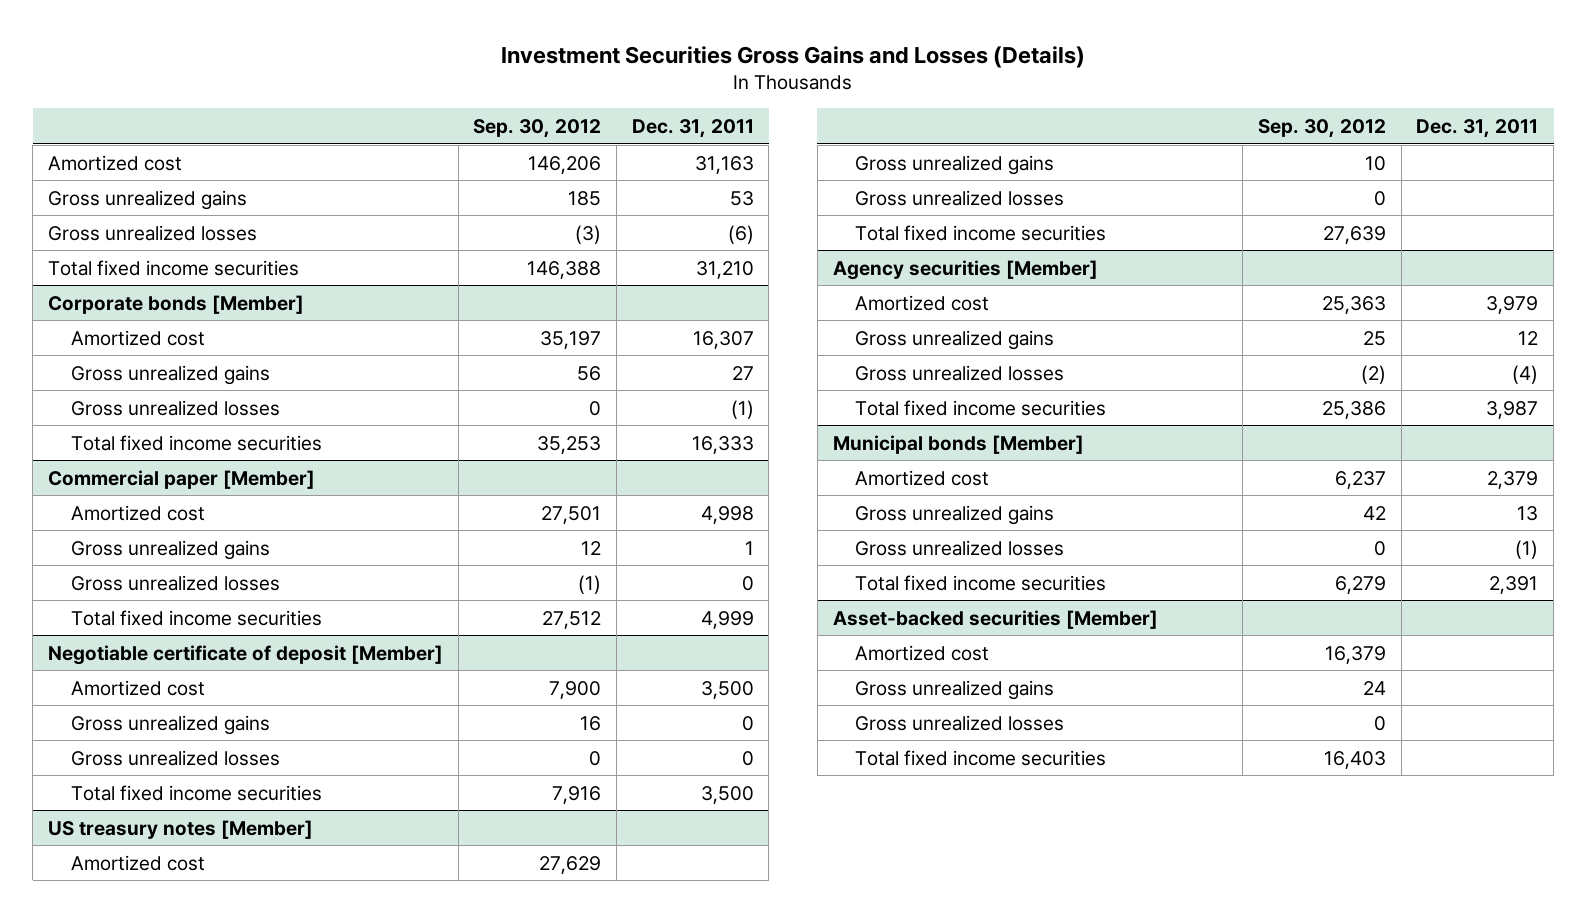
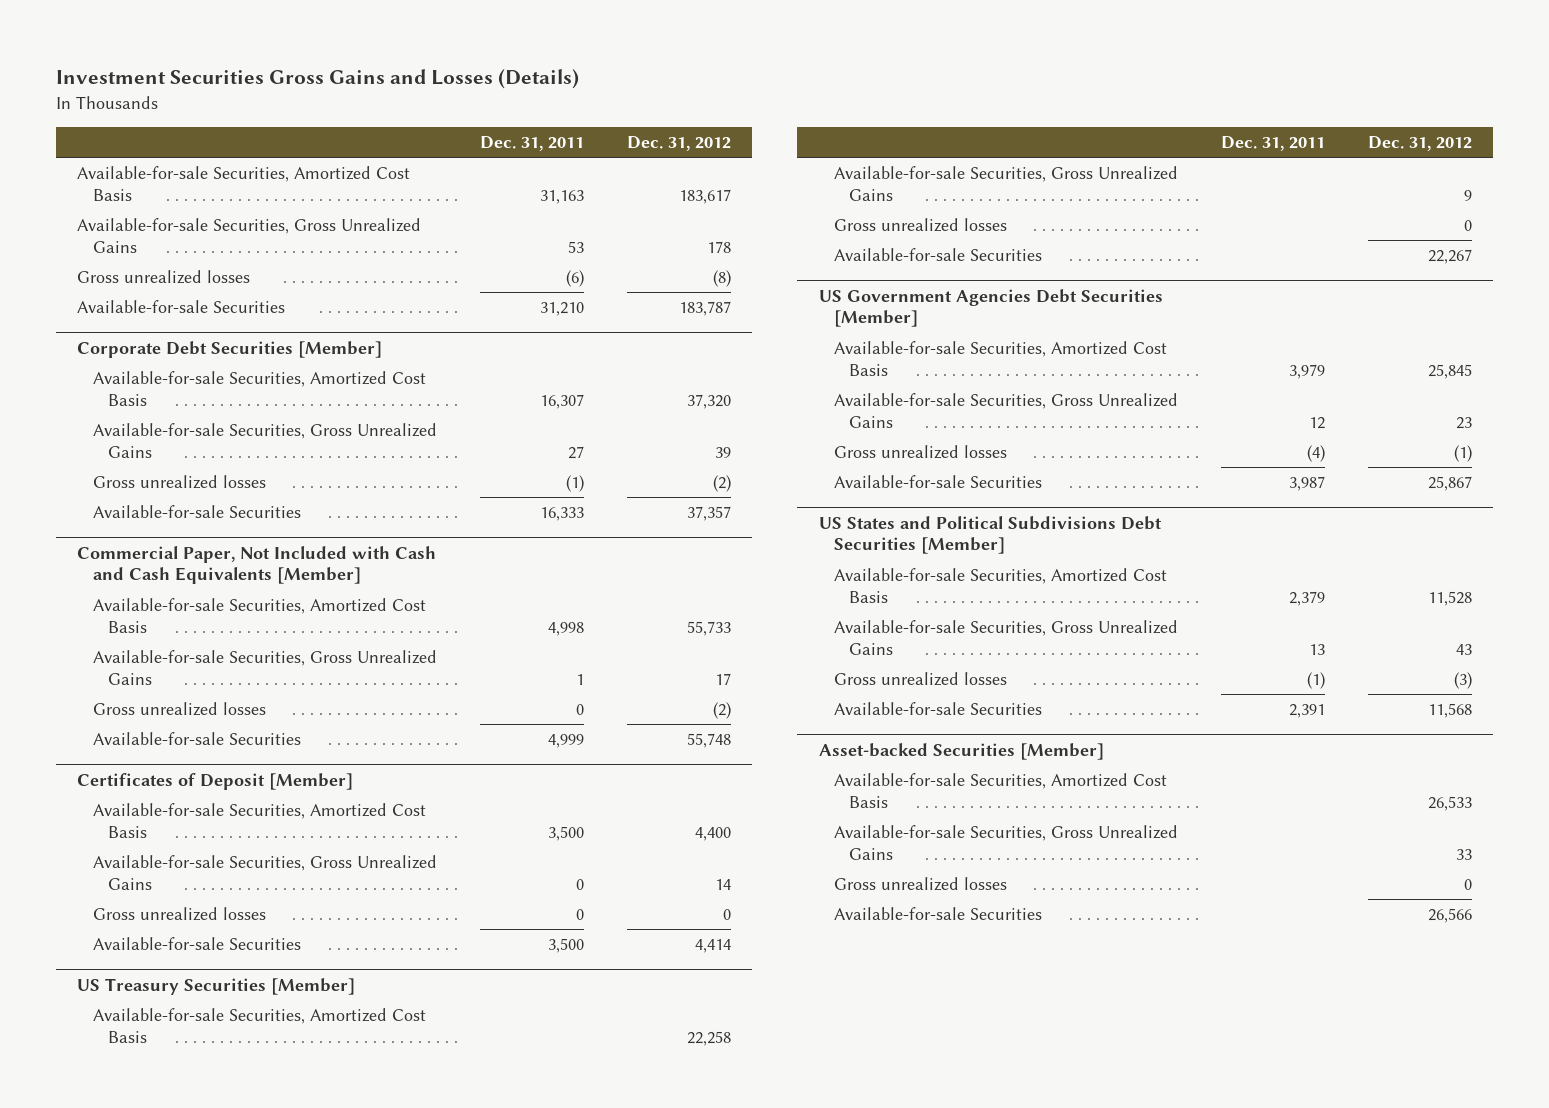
- | Sep. 30, 2012 | Dec. 31, 2011
+ | Dec. 31, 2011 | Dec. 31, 2012
- Amortized cost | 146,206 | 31,163
- Gross unrealized gains | 185 | 53
+ Available-for-sale Securities, Amortized Cost Basis | 31,163 | 183,617
+ Available-for-sale Securities, Gross Unrealized Gains | 53 | 178
- Total fixed income securities | 146,388 | 31,210
- Corporate bonds [Member]
- Amortized cost | 35,197 | 16,307
- Gross unrealized gains | 56 | 27
+ Available-for-sale Securities | 31,210 | 183,787
+ Corporate Debt Securities [Member]
+ Available-for-sale Securities, Amortized Cost Basis | 16,307 | 37,320
+ Available-for-sale Securities, Gross Unrealized Gains | 27 | 39
- Total fixed income securities | 35,253 | 16,333
- Commercial paper [Member]
- Amortized cost | 27,501 | 4,998
- Gross unrealized gains | 12 | 1
+ Available-for-sale Securities | 16,333 | 37,357
+ Commercial Paper, Not Included with Cash and Cash Equivalents [Member]
+ Available-for-sale Securities, Amortized Cost Basis | 4,998 | 55,733
+ Available-for-sale Securities, Gross Unrealized Gains | 1 | 17
- Total fixed income securities | 27,512 | 4,999
- Negotiable certificate of deposit [Member]
- Amortized cost | 7,900 | 3,500
- Gross unrealized gains | 16 | 0
+ Available-for-sale Securities | 4,999 | 55,748
+ Certificates of Deposit [Member]
+ Available-for-sale Securities, Amortized Cost Basis | 3,500 | 4,400
+ Available-for-sale Securities, Gross Unrealized Gains | 0 | 14
- Total fixed income securities | 7,916 | 3,500
- US treasury notes [Member]
- Amortized cost | 27,629 |
- Gross unrealized gains | 10 |
+ Available-for-sale Securities | 3,500 | 4,414
+ US Treasury Securities [Member]
+ Available-for-sale Securities, Amortized Cost Basis | | 22,258
+ Available-for-sale Securities, Gross Unrealized Gains | | 9
- Total fixed income securities | 27,639 |
- Agency securities [Member]
- Amortized cost | 25,363 | 3,979
- Gross unrealized gains | 25 | 12
+ Available-for-sale Securities | | 22,267
+ US Government Agencies Debt Securities [Member]
+ Available-for-sale Securities, Amortized Cost Basis | 3,979 | 25,845
+ Available-for-sale Securities, Gross Unrealized Gains | 12 | 23
- Total fixed income securities | 25,386 | 3,987
- Municipal bonds [Member]
- Amortized cost | 6,237 | 2,379
- Gross unrealized gains | 42 | 13
+ Available-for-sale Securities | 3,987 | 25,867
+ US States and Political Subdivisions Debt Securities [Member]
+ Available-for-sale Securities, Amortized Cost Basis | 2,379 | 11,528
+ Available-for-sale Securities, Gross Unrealized Gains | 13 | 43
- Total fixed income securities | 6,279 | 2,391
- Asset-backed securities [Member]
- Amortized cost | 16,379 |
- Gross unrealized gains | 24 |
+ Available-for-sale Securities | 2,391 | 11,568
+ Asset-backed Securities [Member]
+ Available-for-sale Securities, Amortized Cost Basis | | 26,533
+ Available-for-sale Securities, Gross Unrealized Gains | | 33
- Total fixed income securities | 16,403 |
+ Available-for-sale Securities | | 26,566

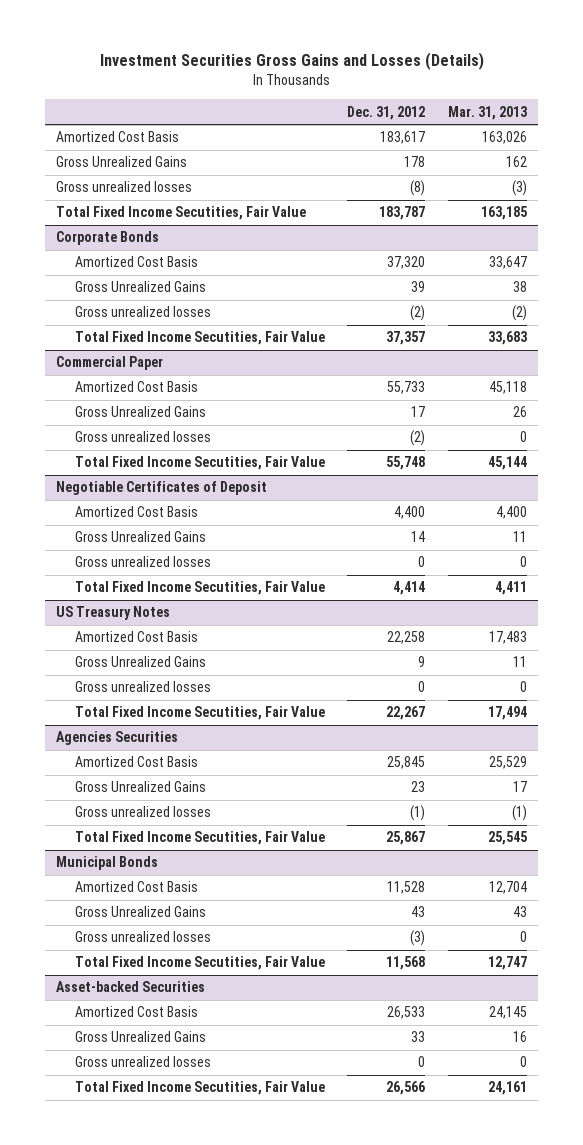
- | Dec. 31, 2011 | Dec. 31, 2012
+ | Dec. 31, 2012 | Mar. 31, 2013
- Available-for-sale Securities, Amortized Cost Basis | 31,163 | 183,617
- Available-for-sale Securities, Gross Unrealized Gains | 53 | 178
+ Amortized Cost Basis | 183,617 | 163,026
+ Gross Unrealized Gains | 178 | 162
- Available-for-sale Securities | 31,210 | 183,787
- Corporate Debt Securities [Member]
- Available-for-sale Securities, Amortized Cost Basis | 16,307 | 37,320
- Available-for-sale Securities, Gross Unrealized Gains | 27 | 39
+ Total Fixed Income Secutities, Fair Value | 183,787 | 163,185
+ Corporate Bonds
+ Amortized Cost Basis | 37,320 | 33,647
+ Gross Unrealized Gains | 39 | 38
- Available-for-sale Securities | 16,333 | 37,357
- Commercial Paper, Not Included with Cash and Cash Equivalents [Member]
- Available-for-sale Securities, Amortized Cost Basis | 4,998 | 55,733
- Available-for-sale Securities, Gross Unrealized Gains | 1 | 17
+ Total Fixed Income Secutities, Fair Value | 37,357 | 33,683
+ Commercial Paper
+ Amortized Cost Basis | 55,733 | 45,118
+ Gross Unrealized Gains | 17 | 26
- Available-for-sale Securities | 4,999 | 55,748
- Certificates of Deposit [Member]
- Available-for-sale Securities, Amortized Cost Basis | 3,500 | 4,400
- Available-for-sale Securities, Gross Unrealized Gains | 0 | 14
+ Total Fixed Income Secutities, Fair Value | 55,748 | 45,144
+ Negotiable Certificates of Deposit
+ Amortized Cost Basis | 4,400 | 4,400
+ Gross Unrealized Gains | 14 | 11
- Available-for-sale Securities | 3,500 | 4,414
- US Treasury Securities [Member]
- Available-for-sale Securities, Amortized Cost Basis | | 22,258
- Available-for-sale Securities, Gross Unrealized Gains | | 9
+ Total Fixed Income Secutities, Fair Value | 4,414 | 4,411
+ US Treasury Notes
+ Amortized Cost Basis | 22,258 | 17,483
+ Gross Unrealized Gains | 9 | 11
- Available-for-sale Securities | | 22,267
- US Government Agencies Debt Securities [Member]
- Available-for-sale Securities, Amortized Cost Basis | 3,979 | 25,845
- Available-for-sale Securities, Gross Unrealized Gains | 12 | 23
+ Total Fixed Income Secutities, Fair Value | 22,267 | 17,494
+ Agencies Securities
+ Amortized Cost Basis | 25,845 | 25,529
+ Gross Unrealized Gains | 23 | 17
- Available-for-sale Securities | 3,987 | 25,867
- US States and Political Subdivisions Debt Securities [Member]
- Available-for-sale Securities, Amortized Cost Basis | 2,379 | 11,528
- Available-for-sale Securities, Gross Unrealized Gains | 13 | 43
+ Total Fixed Income Secutities, Fair Value | 25,867 | 25,545
+ Municipal Bonds
+ Amortized Cost Basis | 11,528 | 12,704
+ Gross Unrealized Gains | 43 | 43
- Available-for-sale Securities | 2,391 | 11,568
- Asset-backed Securities [Member]
- Available-for-sale Securities, Amortized Cost Basis | | 26,533
- Available-for-sale Securities, Gross Unrealized Gains | | 33
+ Total Fixed Income Secutities, Fair Value | 11,568 | 12,747
+ Asset-backed Securities
+ Amortized Cost Basis | 26,533 | 24,145
+ Gross Unrealized Gains | 33 | 16
- Available-for-sale Securities | | 26,566
+ Total Fixed Income Secutities, Fair Value | 26,566 | 24,161

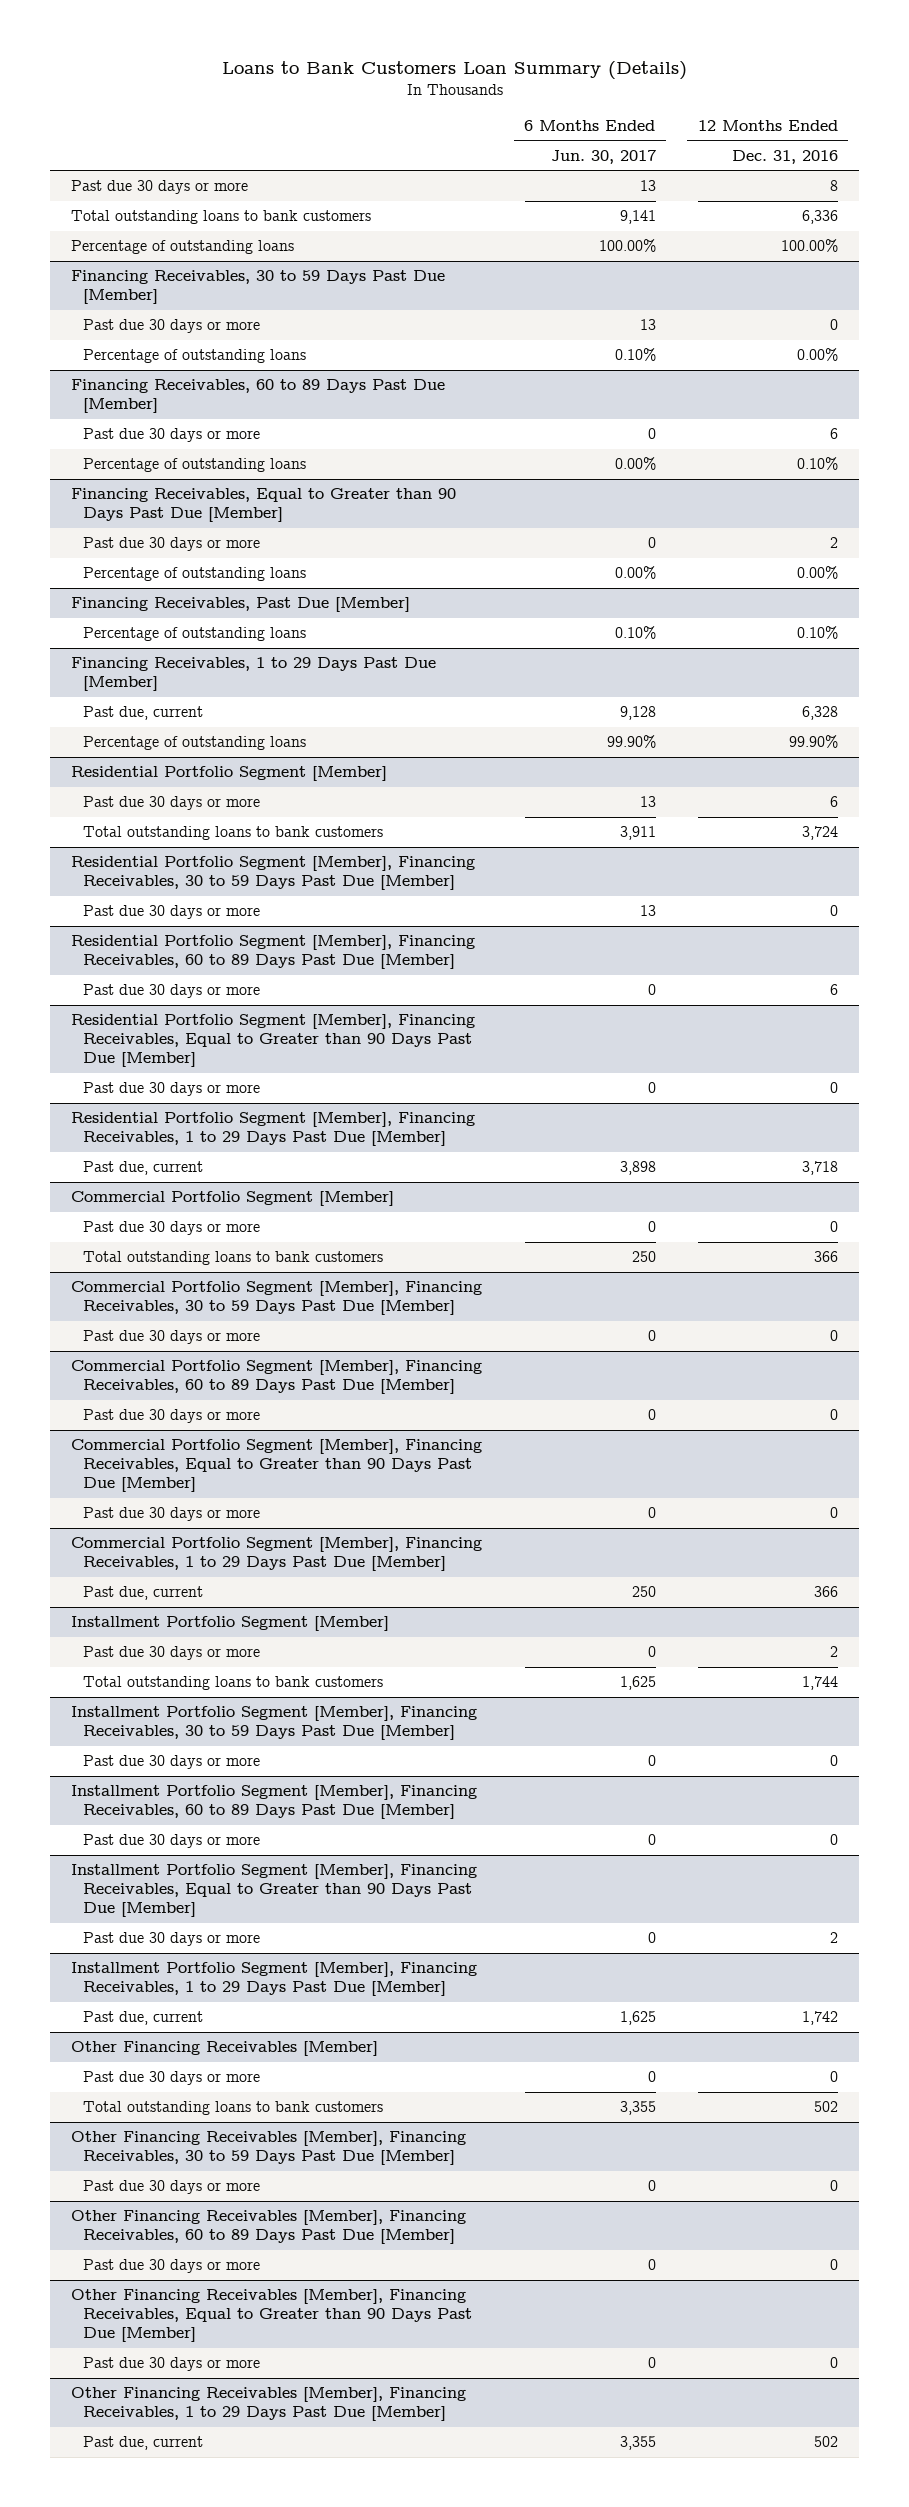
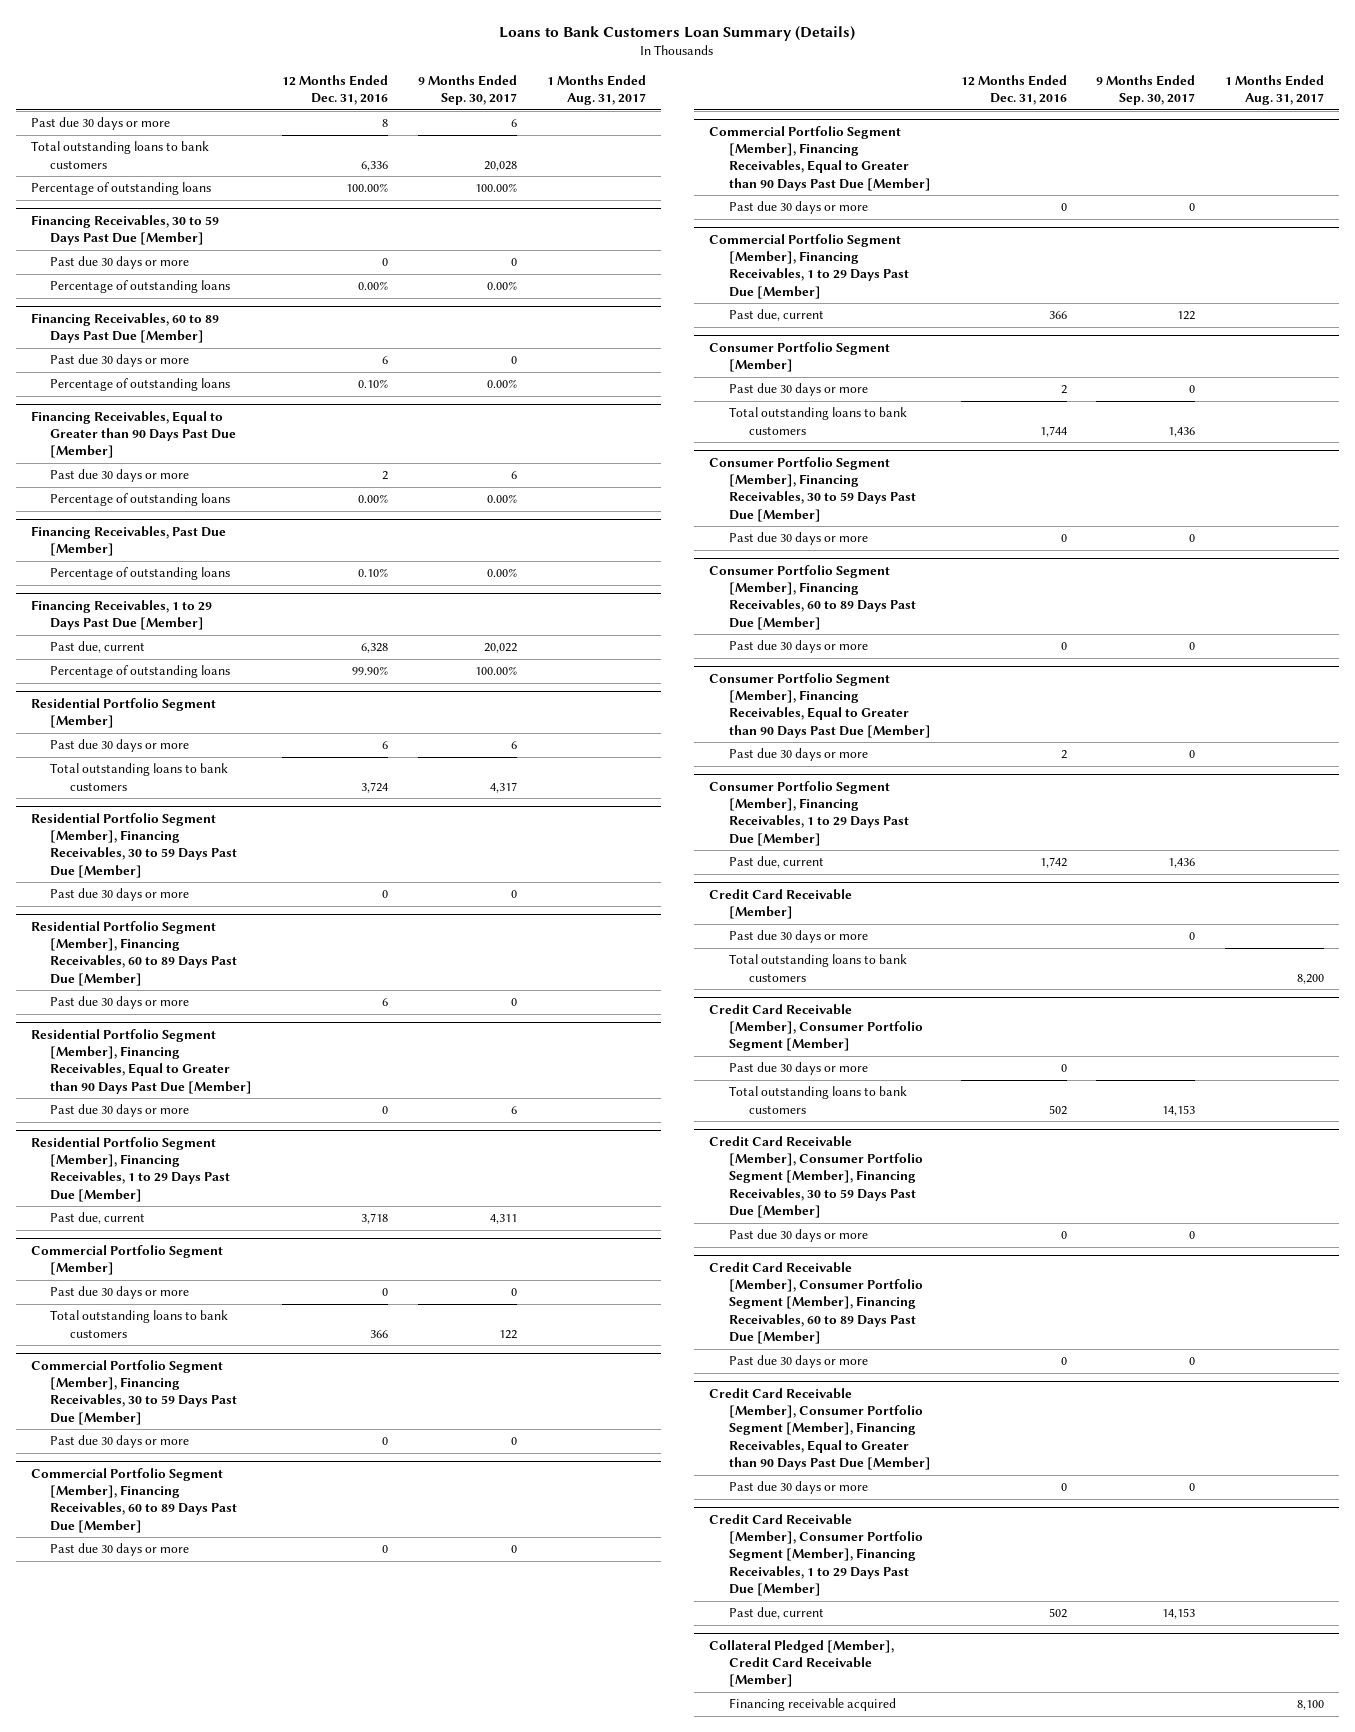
- | 6 Months Ended Jun. 30, 2017 | 12 Months Ended Dec. 31, 2016
+ | 12 Months Ended Dec. 31, 2016 | 9 Months Ended Sep. 30, 2017 | 1 Months Ended Aug. 31, 2017
- Installment Portfolio Segment [Member]
+ Consumer Portfolio Segment [Member]
- Installment Portfolio Segment [Member], Financing Receivables, 30 to 59 Days Past Due [Member]
+ Consumer Portfolio Segment [Member], Financing Receivables, 30 to 59 Days Past Due [Member]
- Installment Portfolio Segment [Member], Financing Receivables, 60 to 89 Days Past Due [Member]
+ Consumer Portfolio Segment [Member], Financing Receivables, 60 to 89 Days Past Due [Member]
- Installment Portfolio Segment [Member], Financing Receivables, Equal to Greater than 90 Days Past Due [Member]
+ Consumer Portfolio Segment [Member], Financing Receivables, Equal to Greater than 90 Days Past Due [Member]
- Installment Portfolio Segment [Member], Financing Receivables, 1 to 29 Days Past Due [Member]
+ Consumer Portfolio Segment [Member], Financing Receivables, 1 to 29 Days Past Due [Member]
- Other Financing Receivables [Member]
+ Credit Card Receivable [Member]
+ Past due 30 days or more | | 0 |
+ Total outstanding loans to bank customers | | | 8,200
+ Credit Card Receivable [Member], Consumer Portfolio Segment [Member]
- Other Financing Receivables [Member], Financing Receivables, 30 to 59 Days Past Due [Member]
+ Credit Card Receivable [Member], Consumer Portfolio Segment [Member], Financing Receivables, 30 to 59 Days Past Due [Member]
- Other Financing Receivables [Member], Financing Receivables, 60 to 89 Days Past Due [Member]
+ Credit Card Receivable [Member], Consumer Portfolio Segment [Member], Financing Receivables, 60 to 89 Days Past Due [Member]
- Other Financing Receivables [Member], Financing Receivables, Equal to Greater than 90 Days Past Due [Member]
+ Credit Card Receivable [Member], Consumer Portfolio Segment [Member], Financing Receivables, Equal to Greater than 90 Days Past Due [Member]
- Other Financing Receivables [Member], Financing Receivables, 1 to 29 Days Past Due [Member]
+ Credit Card Receivable [Member], Consumer Portfolio Segment [Member], Financing Receivables, 1 to 29 Days Past Due [Member]
+ Collateral Pledged [Member], Credit Card Receivable [Member]
+ Financing receivable acquired | | | 8,100

